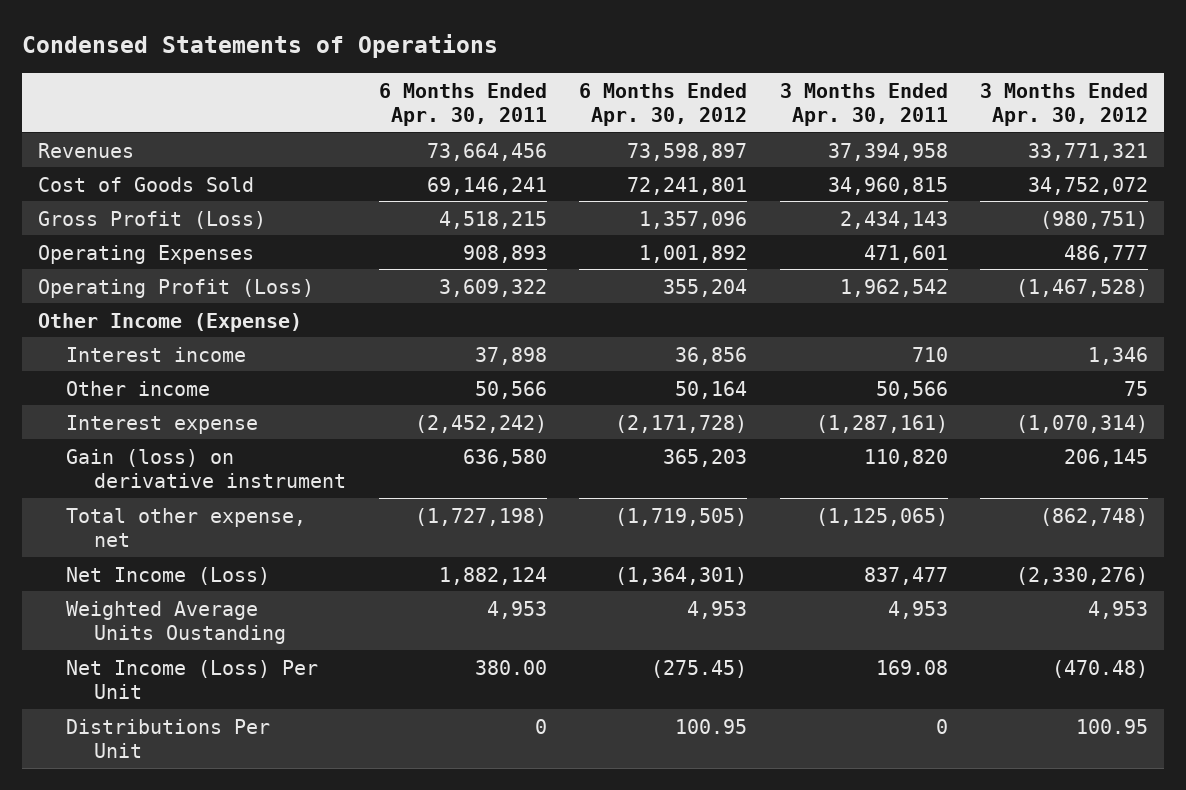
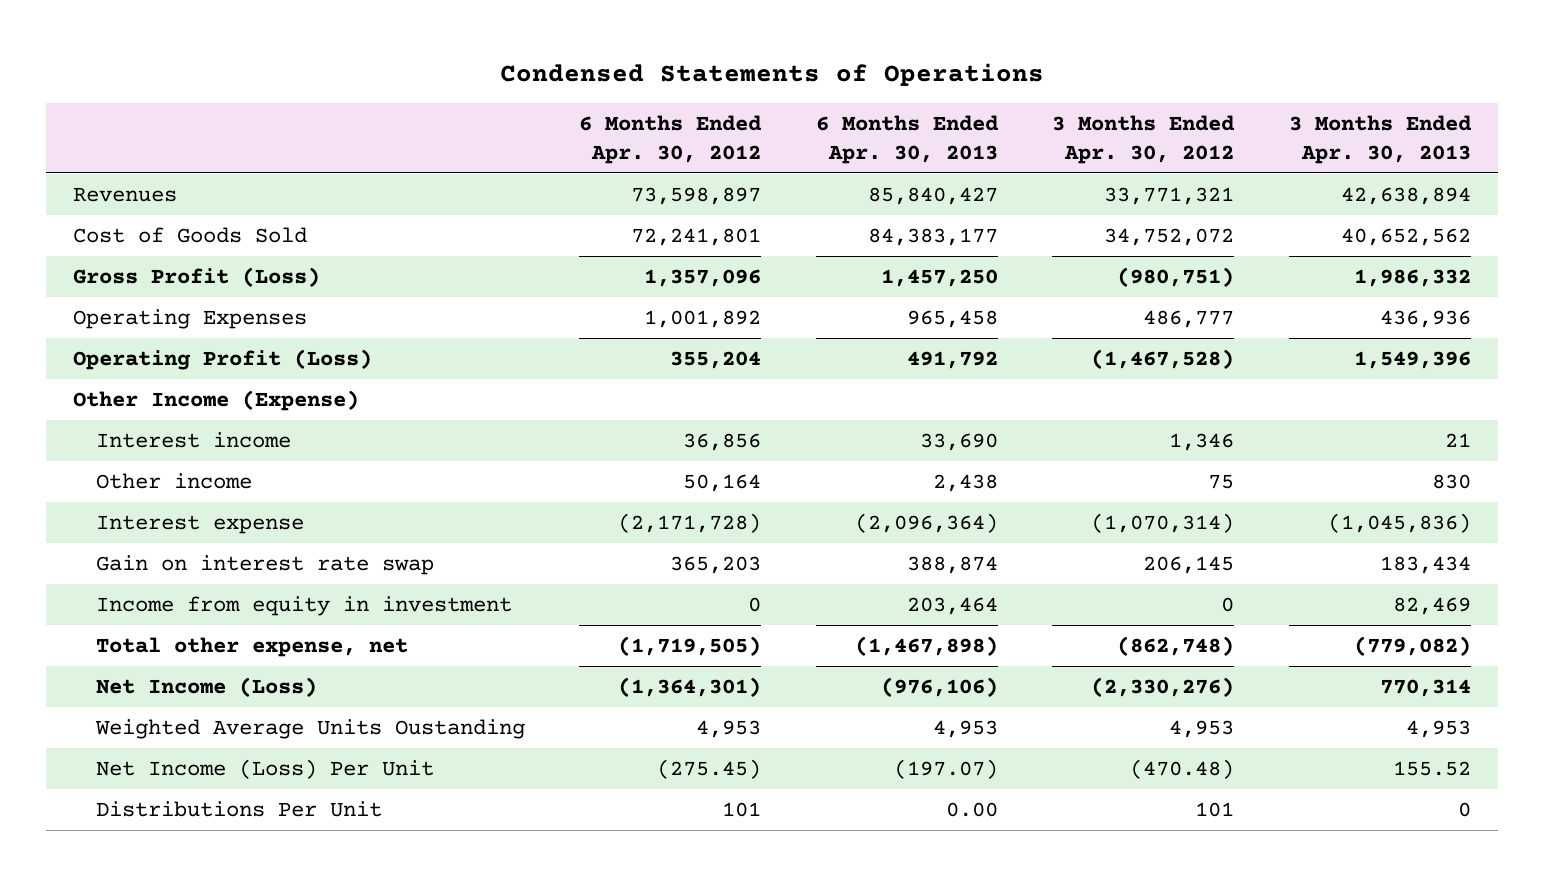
- | 6 Months Ended Apr. 30, 2011 | 6 Months Ended Apr. 30, 2012 | 3 Months Ended Apr. 30, 2011 | 3 Months Ended Apr. 30, 2012
+ | 6 Months Ended Apr. 30, 2012 | 6 Months Ended Apr. 30, 2013 | 3 Months Ended Apr. 30, 2012 | 3 Months Ended Apr. 30, 2013
- Gain (loss) on derivative instrument | 636,580 | 365,203 | 110,820 | 206,145
+ Gain on interest rate swap | 365,203 | 388,874 | 206,145 | 183,434
+ Income from equity in investment | 0 | 203,464 | 0 | 82,469
- Distributions Per Unit | 0 | 100.95 | 0 | 100.95
+ Distributions Per Unit | 101 | 0.00 | 101 | 0

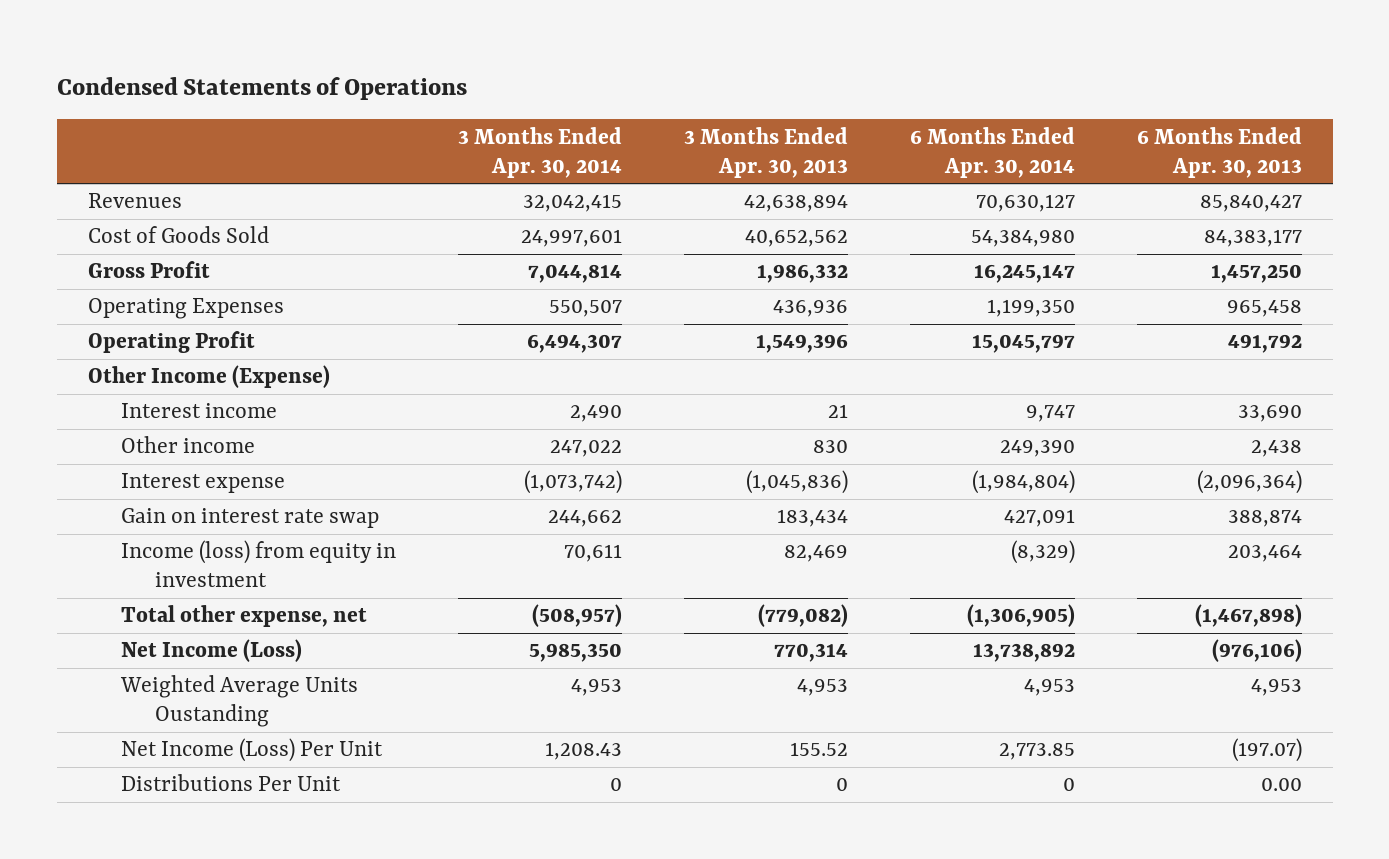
- | 6 Months Ended Apr. 30, 2012 | 6 Months Ended Apr. 30, 2013 | 3 Months Ended Apr. 30, 2012 | 3 Months Ended Apr. 30, 2013
+ | 3 Months Ended Apr. 30, 2014 | 3 Months Ended Apr. 30, 2013 | 6 Months Ended Apr. 30, 2014 | 6 Months Ended Apr. 30, 2013
- Gross Profit (Loss) | 1,357,096 | 1,457,250 | (980,751) | 1,986,332
+ Gross Profit | 7,044,814 | 1,986,332 | 16,245,147 | 1,457,250
- Operating Profit (Loss) | 355,204 | 491,792 | (1,467,528) | 1,549,396
+ Operating Profit | 6,494,307 | 1,549,396 | 15,045,797 | 491,792
- Income from equity in investment | 0 | 203,464 | 0 | 82,469
+ Income (loss) from equity in investment | 70,611 | 82,469 | (8,329) | 203,464

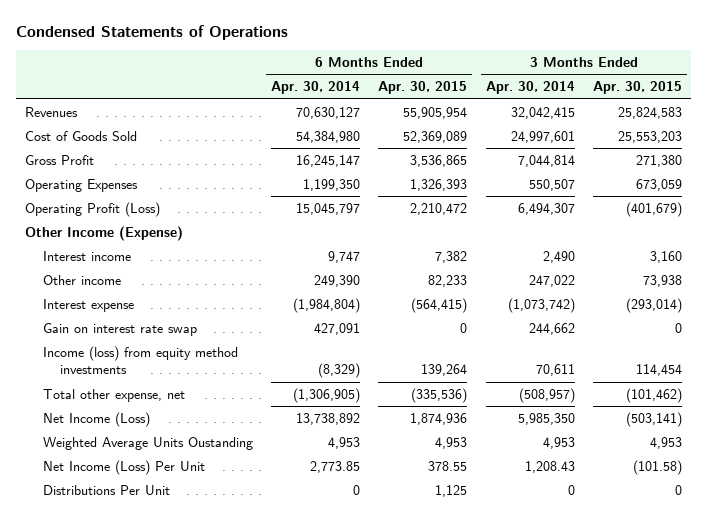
- | 3 Months Ended Apr. 30, 2014 | 3 Months Ended Apr. 30, 2013 | 6 Months Ended Apr. 30, 2014 | 6 Months Ended Apr. 30, 2013
+ | 6 Months Ended Apr. 30, 2014 | 6 Months Ended Apr. 30, 2015 | 3 Months Ended Apr. 30, 2014 | 3 Months Ended Apr. 30, 2015
- Operating Profit | 6,494,307 | 1,549,396 | 15,045,797 | 491,792
+ Operating Profit (Loss) | 15,045,797 | 2,210,472 | 6,494,307 | (401,679)
- Income (loss) from equity in investment | 70,611 | 82,469 | (8,329) | 203,464
+ Income (loss) from equity method investments | (8,329) | 139,264 | 70,611 | 114,454

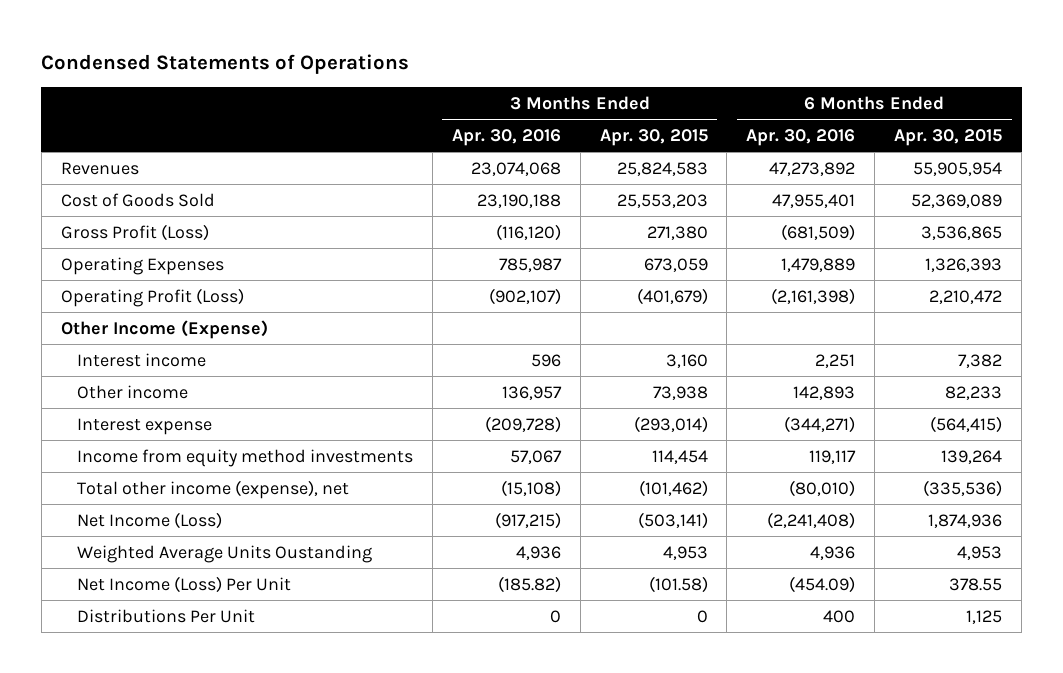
- | 6 Months Ended Apr. 30, 2014 | 6 Months Ended Apr. 30, 2015 | 3 Months Ended Apr. 30, 2014 | 3 Months Ended Apr. 30, 2015
+ | 3 Months Ended Apr. 30, 2016 | 3 Months Ended Apr. 30, 2015 | 6 Months Ended Apr. 30, 2016 | 6 Months Ended Apr. 30, 2015
- Gross Profit | 16,245,147 | 3,536,865 | 7,044,814 | 271,380
+ Gross Profit (Loss) | (116,120) | 271,380 | (681,509) | 3,536,865
- Gain on interest rate swap | 427,091 | 0 | 244,662 | 0
- Income (loss) from equity method investments | (8,329) | 139,264 | 70,611 | 114,454
- Total other expense, net | (1,306,905) | (335,536) | (508,957) | (101,462)
+ Income from equity method investments | 57,067 | 114,454 | 119,117 | 139,264
+ Total other income (expense), net | (15,108) | (101,462) | (80,010) | (335,536)

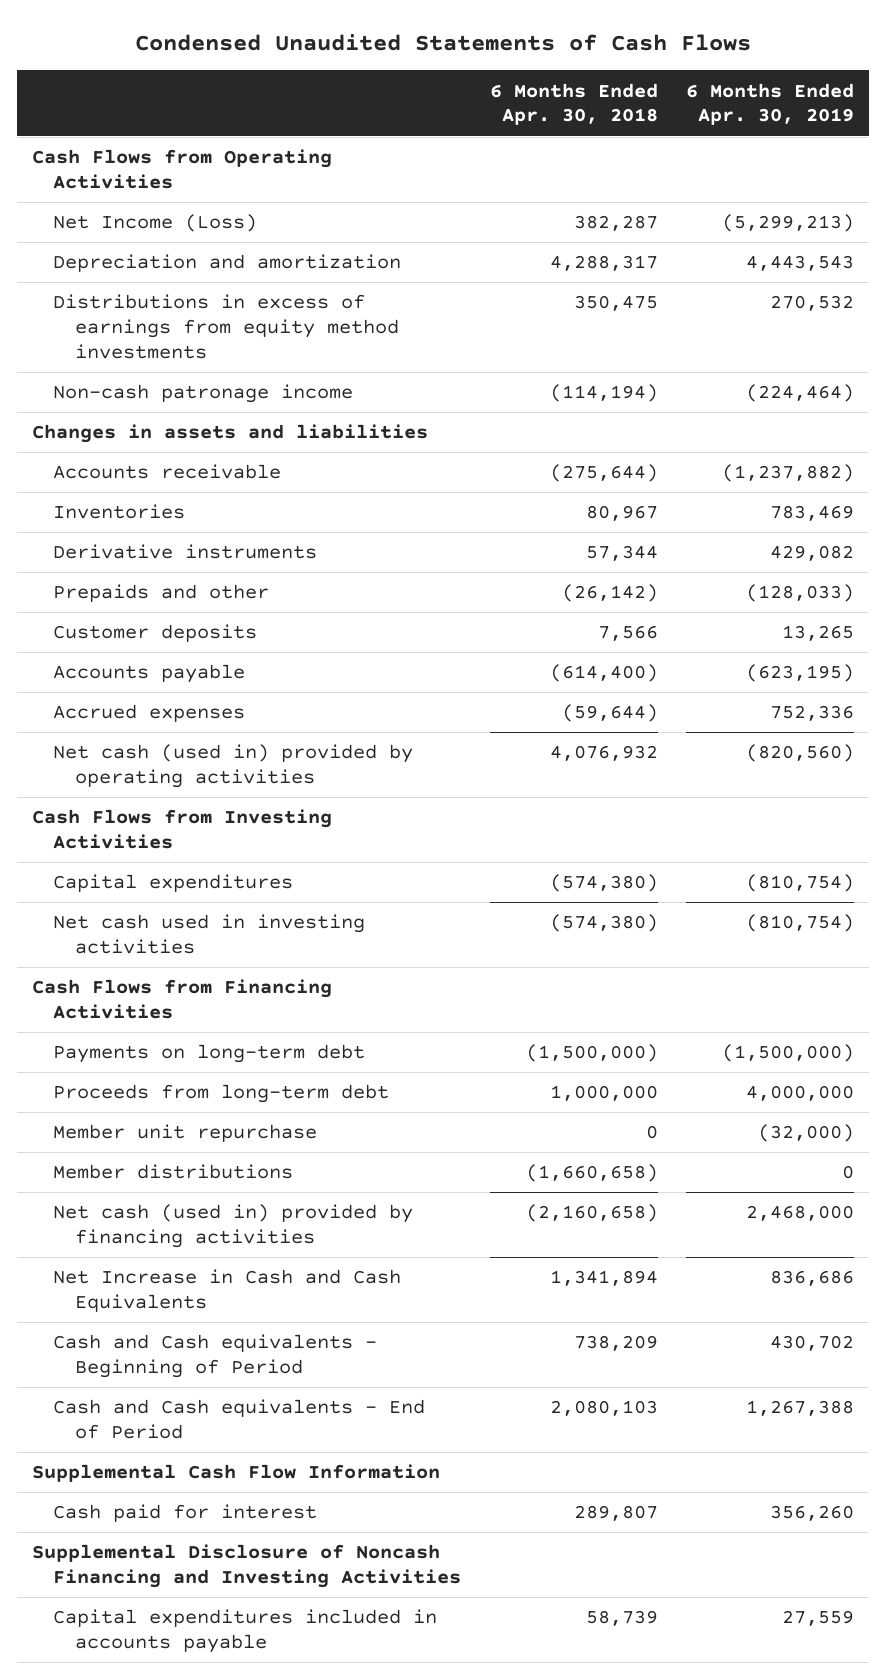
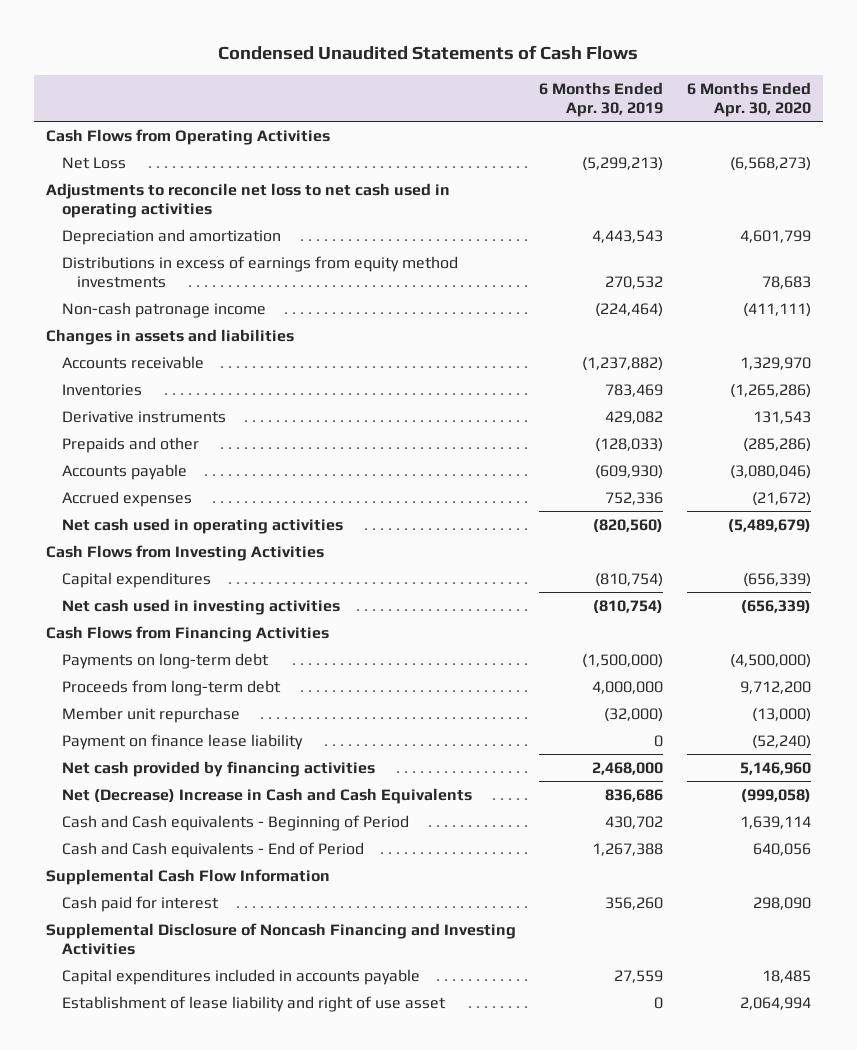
- | 6 Months Ended Apr. 30, 2018 | 6 Months Ended Apr. 30, 2019
+ | 6 Months Ended Apr. 30, 2019 | 6 Months Ended Apr. 30, 2020
- Net Income (Loss) | 382,287 | (5,299,213)
+ Net Loss | (5,299,213) | (6,568,273)
+ Adjustments to reconcile net loss to net cash used in operating activities
- Customer deposits | 7,566 | 13,265
- Accounts payable | (614,400) | (623,195)
+ Accounts payable | (609,930) | (3,080,046)
- Net cash (used in) provided by operating activities | 4,076,932 | (820,560)
+ Net cash used in operating activities | (820,560) | (5,489,679)
- Member distributions | (1,660,658) | 0
- Net cash (used in) provided by financing activities | (2,160,658) | 2,468,000
- Net Increase in Cash and Cash Equivalents | 1,341,894 | 836,686
+ Payment on finance lease liability | 0 | (52,240)
+ Net cash provided by financing activities | 2,468,000 | 5,146,960
+ Net (Decrease) Increase in Cash and Cash Equivalents | 836,686 | (999,058)
+ Establishment of lease liability and right of use asset | 0 | 2,064,994

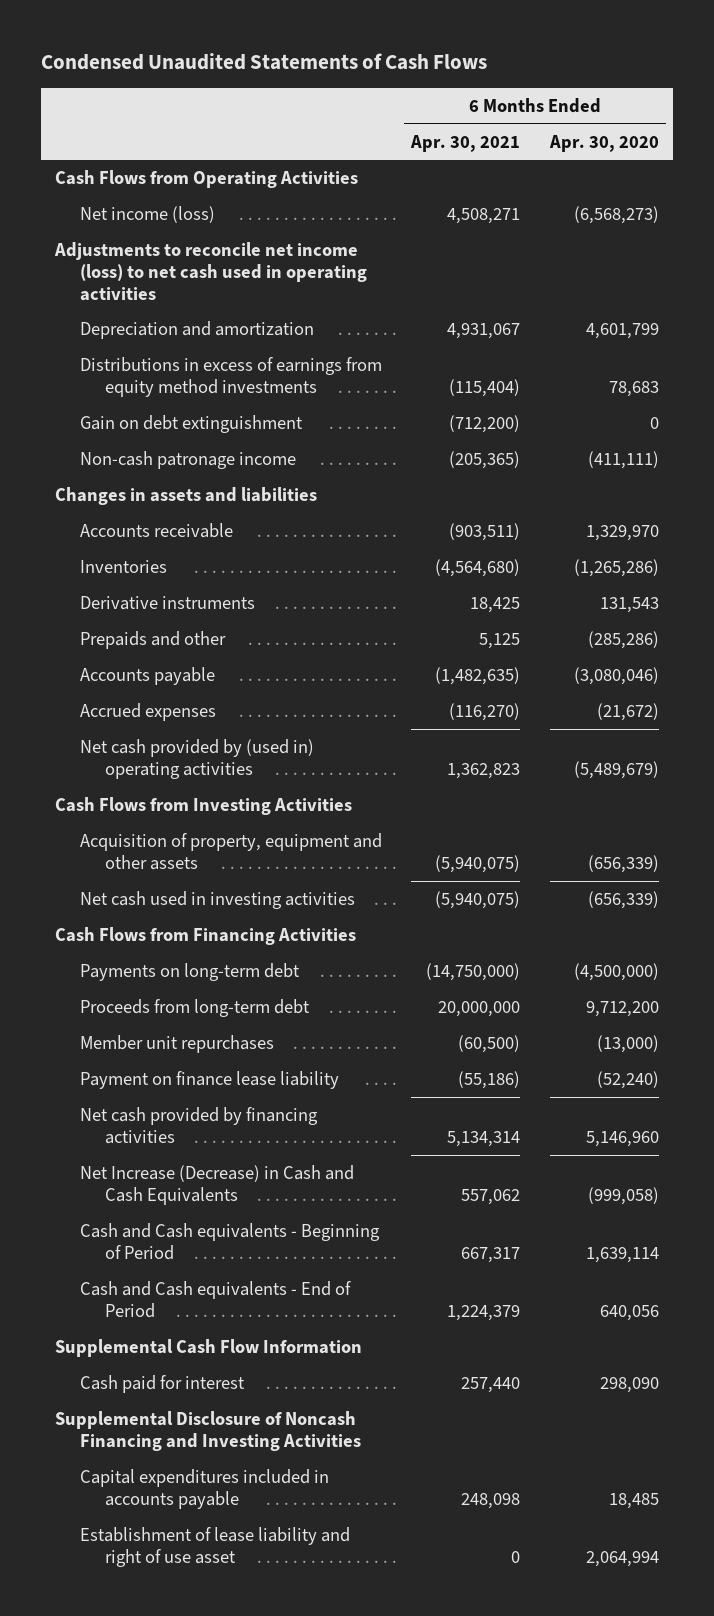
- | 6 Months Ended Apr. 30, 2019 | 6 Months Ended Apr. 30, 2020
+ | 6 Months Ended Apr. 30, 2021 | 6 Months Ended Apr. 30, 2020
- Net Loss | (5,299,213) | (6,568,273)
- Adjustments to reconcile net loss to net cash used in operating activities
+ Net income (loss) | 4,508,271 | (6,568,273)
+ Adjustments to reconcile net income (loss) to net cash used in operating activities
+ Gain on debt extinguishment | (712,200) | 0
- Net cash used in operating activities | (820,560) | (5,489,679)
+ Net cash provided by (used in) operating activities | 1,362,823 | (5,489,679)
- Capital expenditures | (810,754) | (656,339)
+ Acquisition of property, equipment and other assets | (5,940,075) | (656,339)
- Member unit repurchase | (32,000) | (13,000)
+ Member unit repurchases | (60,500) | (13,000)
- Net (Decrease) Increase in Cash and Cash Equivalents | 836,686 | (999,058)
+ Net Increase (Decrease) in Cash and Cash Equivalents | 557,062 | (999,058)

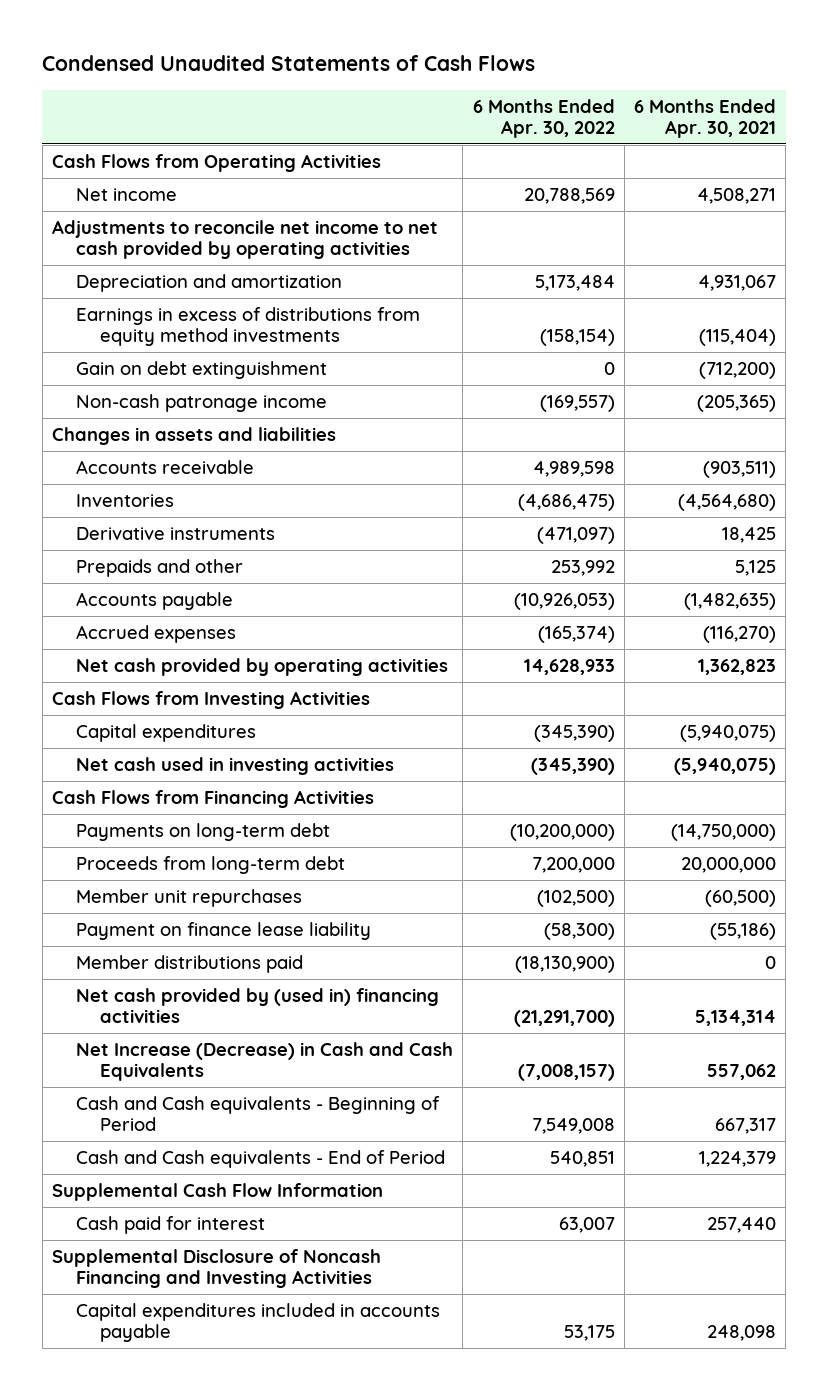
- | 6 Months Ended Apr. 30, 2021 | 6 Months Ended Apr. 30, 2020
+ | 6 Months Ended Apr. 30, 2022 | 6 Months Ended Apr. 30, 2021
- Net income (loss) | 4,508,271 | (6,568,273)
- Adjustments to reconcile net income (loss) to net cash used in operating activities
+ Net income | 20,788,569 | 4,508,271
+ Adjustments to reconcile net income to net cash provided by operating activities
- Distributions in excess of earnings from equity method investments | (115,404) | 78,683
+ Earnings in excess of distributions from equity method investments | (158,154) | (115,404)
- Net cash provided by (used in) operating activities | 1,362,823 | (5,489,679)
+ Net cash provided by operating activities | 14,628,933 | 1,362,823
- Acquisition of property, equipment and other assets | (5,940,075) | (656,339)
+ Capital expenditures | (345,390) | (5,940,075)
- Net cash provided by financing activities | 5,134,314 | 5,146,960
+ Member distributions paid | (18,130,900) | 0
+ Net cash provided by (used in) financing activities | (21,291,700) | 5,134,314
- Establishment of lease liability and right of use asset | 0 | 2,064,994

